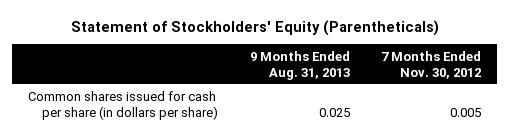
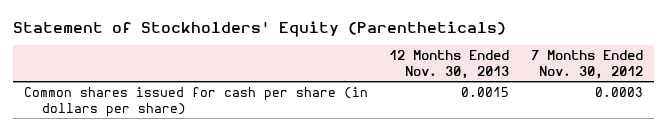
- | 9 Months Ended Aug. 31, 2013 | 7 Months Ended Nov. 30, 2012
+ | 12 Months Ended Nov. 30, 2013 | 7 Months Ended Nov. 30, 2012
- Common shares issued for cash per share (in dollars per share) | 0.025 | 0.005
+ Common shares issued for cash per share (in dollars per share) | 0.0015 | 0.0003

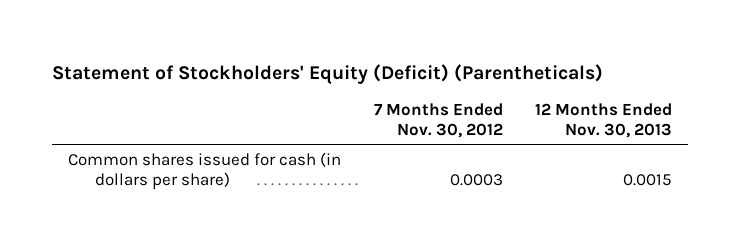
- Statement of Stockholders' Equity (Parentheticals)
+ Statement of Stockholders' Equity (Deficit) (Parentheticals)
- | 12 Months Ended Nov. 30, 2013 | 7 Months Ended Nov. 30, 2012
+ | 7 Months Ended Nov. 30, 2012 | 12 Months Ended Nov. 30, 2013
- Common shares issued for cash per share (in dollars per share) | 0.0015 | 0.0003
+ Common shares issued for cash (in dollars per share) | 0.0003 | 0.0015

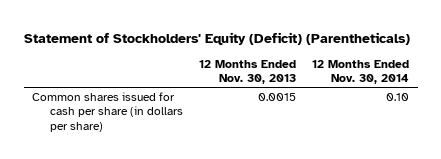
- | 7 Months Ended Nov. 30, 2012 | 12 Months Ended Nov. 30, 2013
+ | 12 Months Ended Nov. 30, 2013 | 12 Months Ended Nov. 30, 2014
- Common shares issued for cash (in dollars per share) | 0.0003 | 0.0015
+ Common shares issued for cash per share (in dollars per share) | 0.0015 | 0.10

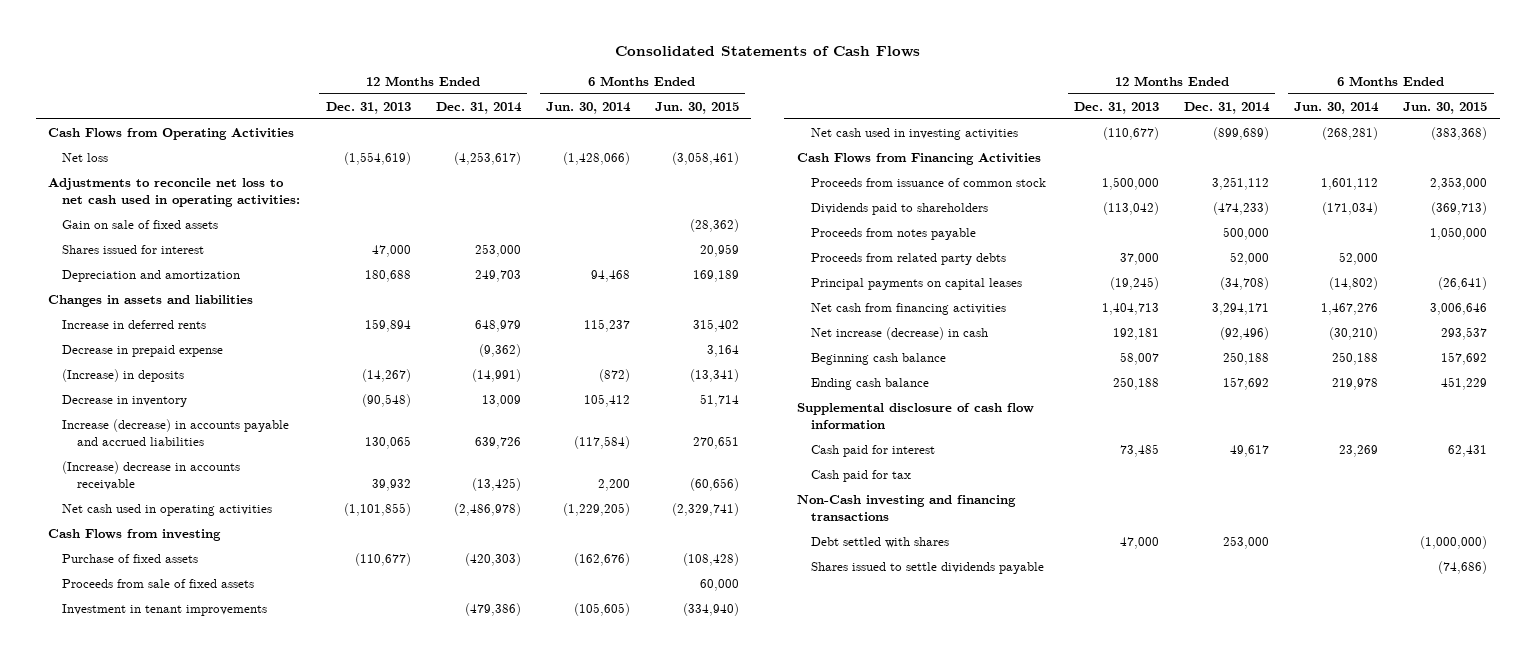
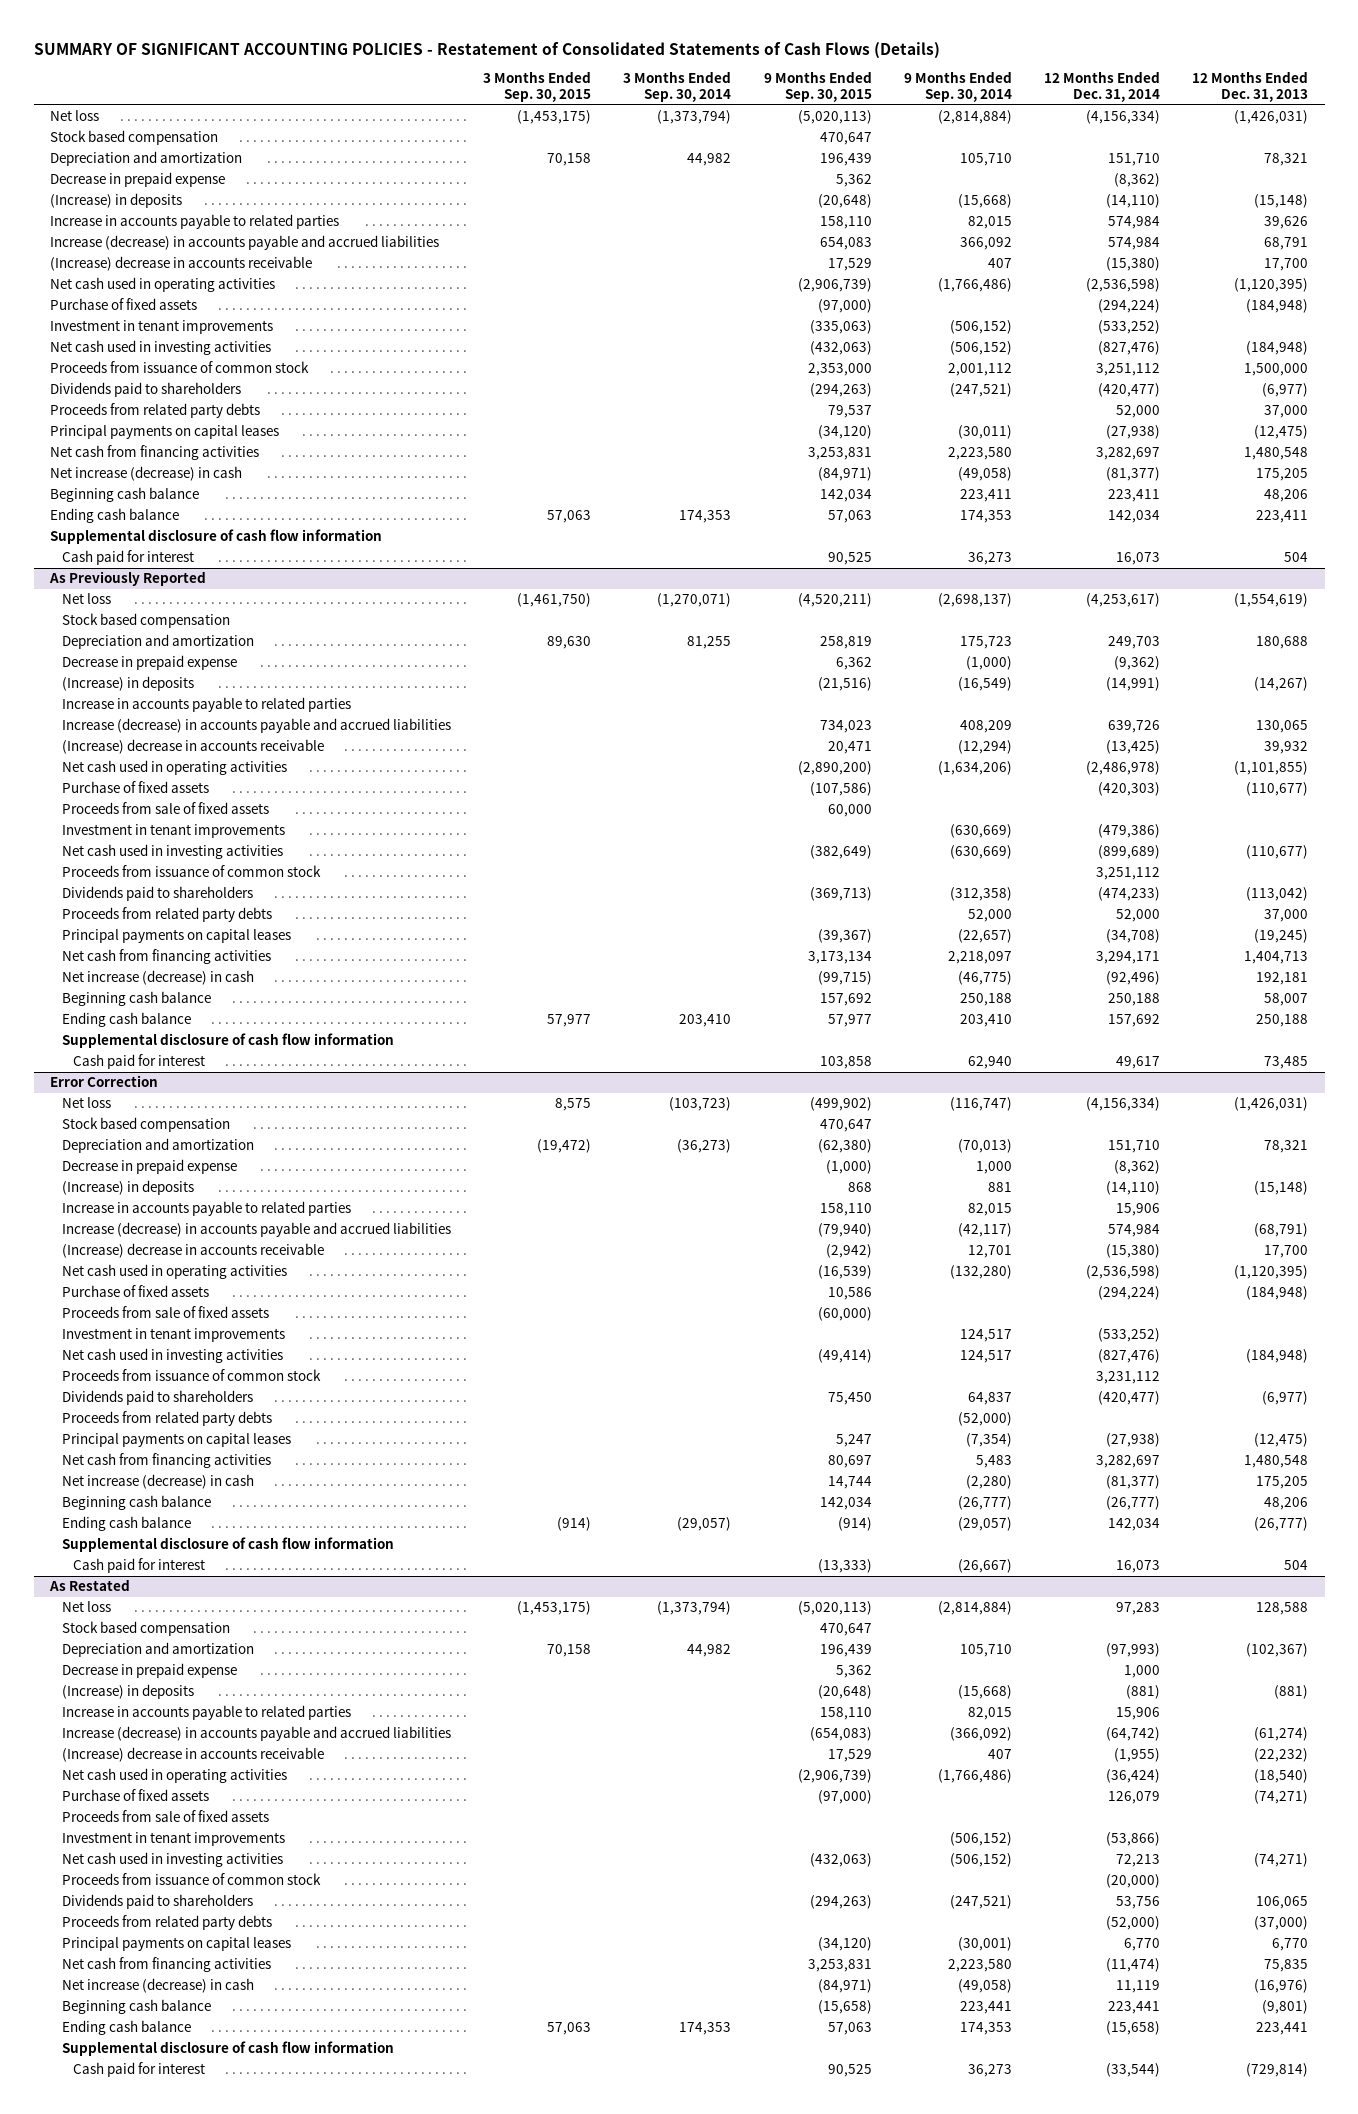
- Consolidated Statements of Cash Flows
+ SUMMARY OF SIGNIFICANT ACCOUNTING POLICIES - Restatement of Consolidated Statements of Cash Flows (Details)
- | 12 Months Ended Dec. 31, 2013 | 12 Months Ended Dec. 31, 2014 | 6 Months Ended Jun. 30, 2014 | 6 Months Ended Jun. 30, 2015
+ | 3 Months Ended Sep. 30, 2015 | 3 Months Ended Sep. 30, 2014 | 9 Months Ended Sep. 30, 2015 | 9 Months Ended Sep. 30, 2014 | 12 Months Ended Dec. 31, 2014 | 12 Months Ended Dec. 31, 2013
- Cash Flows from Operating Activities
+ Net loss | (1,453,175) | (1,373,794) | (5,020,113) | (2,814,884) | (4,156,334) | (1,426,031)
+ Stock based compensation | | | 470,647 | | |
+ Depreciation and amortization | 70,158 | 44,982 | 196,439 | 105,710 | 151,710 | 78,321
+ Decrease in prepaid expense | | | 5,362 | | (8,362) |
+ (Increase) in deposits | | | (20,648) | (15,668) | (14,110) | (15,148)
+ Increase in accounts payable to related parties | | | 158,110 | 82,015 | 574,984 | 39,626
+ Increase (decrease) in accounts payable and accrued liabilities | | | 654,083 | 366,092 | 574,984 | 68,791
+ (Increase) decrease in accounts receivable | | | 17,529 | 407 | (15,380) | 17,700
+ Net cash used in operating activities | | | (2,906,739) | (1,766,486) | (2,536,598) | (1,120,395)
+ Purchase of fixed assets | | | (97,000) | | (294,224) | (184,948)
+ Investment in tenant improvements | | | (335,063) | (506,152) | (533,252) |
+ Net cash used in investing activities | | | (432,063) | (506,152) | (827,476) | (184,948)
moved up: Proceeds from issuance of common stock | | | 2,353,000 | 2,001,112 | 3,251,112 | 1,500,000
+ Dividends paid to shareholders | | | (294,263) | (247,521) | (420,477) | (6,977)
+ Proceeds from related party debts | | | 79,537 | | 52,000 | 37,000
+ Principal payments on capital leases | | | (34,120) | (30,011) | (27,938) | (12,475)
+ Net cash from financing activities | | | 3,253,831 | 2,223,580 | 3,282,697 | 1,480,548
+ Net increase (decrease) in cash | | | (84,971) | (49,058) | (81,377) | 175,205
+ Beginning cash balance | | | 142,034 | 223,411 | 223,411 | 48,206
+ Ending cash balance | 57,063 | 174,353 | 57,063 | 174,353 | 142,034 | 223,411
+ Supplemental disclosure of cash flow information
+ Cash paid for interest | | | 90,525 | 36,273 | 16,073 | 504
+ As Previously Reported
- Adjustments to reconcile net loss to net cash used in operating activities:
- Gain on sale of fixed assets | | | | (28,362)
- Shares issued for interest | 47,000 | 253,000 | | 20,959
+ Stock based compensation
- Changes in assets and liabilities
- Increase in deferred rents | 159,894 | 648,979 | 115,237 | 315,402
- Decrease in inventory | (90,548) | 13,009 | 105,412 | 51,714
+ Increase in accounts payable to related parties
- Cash Flows from investing
- Cash Flows from Financing Activities
+ Proceeds from issuance of common stock | | | | | 3,251,112 |
- Proceeds from notes payable | | 500,000 | | 1,050,000
- Cash paid for tax
- Non-Cash investing and financing transactions
- Debt settled with shares | 47,000 | 253,000 | | (1,000,000)
- Shares issued to settle dividends payable | | | | (74,686)
+ Error Correction
+ Net loss | 8,575 | (103,723) | (499,902) | (116,747) | (4,156,334) | (1,426,031)
+ Stock based compensation | | | 470,647 | | |
+ Depreciation and amortization | (19,472) | (36,273) | (62,380) | (70,013) | 151,710 | 78,321
+ Decrease in prepaid expense | | | (1,000) | 1,000 | (8,362) |
+ (Increase) in deposits | | | 868 | 881 | (14,110) | (15,148)
+ Increase in accounts payable to related parties | | | 158,110 | 82,015 | 15,906 |
+ Increase (decrease) in accounts payable and accrued liabilities | | | (79,940) | (42,117) | 574,984 | (68,791)
+ (Increase) decrease in accounts receivable | | | (2,942) | 12,701 | (15,380) | 17,700
+ Net cash used in operating activities | | | (16,539) | (132,280) | (2,536,598) | (1,120,395)
+ Purchase of fixed assets | | | 10,586 | | (294,224) | (184,948)
+ Proceeds from sale of fixed assets | | | (60,000) | | |
+ Investment in tenant improvements | | | | 124,517 | (533,252) |
+ Net cash used in investing activities | | | (49,414) | 124,517 | (827,476) | (184,948)
+ Proceeds from issuance of common stock | | | | | 3,231,112 |
+ Dividends paid to shareholders | | | 75,450 | 64,837 | (420,477) | (6,977)
+ Proceeds from related party debts | | | | (52,000) | |
+ Principal payments on capital leases | | | 5,247 | (7,354) | (27,938) | (12,475)
+ Net cash from financing activities | | | 80,697 | 5,483 | 3,282,697 | 1,480,548
+ Net increase (decrease) in cash | | | 14,744 | (2,280) | (81,377) | 175,205
+ Beginning cash balance | | | 142,034 | (26,777) | (26,777) | 48,206
+ Ending cash balance | (914) | (29,057) | (914) | (29,057) | 142,034 | (26,777)
+ Supplemental disclosure of cash flow information
+ Cash paid for interest | | | (13,333) | (26,667) | 16,073 | 504
+ As Restated
+ Net loss | (1,453,175) | (1,373,794) | (5,020,113) | (2,814,884) | 97,283 | 128,588
+ Stock based compensation | | | 470,647 | | |
+ Depreciation and amortization | 70,158 | 44,982 | 196,439 | 105,710 | (97,993) | (102,367)
+ Decrease in prepaid expense | | | 5,362 | | 1,000 |
+ (Increase) in deposits | | | (20,648) | (15,668) | (881) | (881)
+ Increase in accounts payable to related parties | | | 158,110 | 82,015 | 15,906 |
+ Increase (decrease) in accounts payable and accrued liabilities | | | (654,083) | (366,092) | (64,742) | (61,274)
+ (Increase) decrease in accounts receivable | | | 17,529 | 407 | (1,955) | (22,232)
+ Net cash used in operating activities | | | (2,906,739) | (1,766,486) | (36,424) | (18,540)
+ Purchase of fixed assets | | | (97,000) | | 126,079 | (74,271)
+ Proceeds from sale of fixed assets
+ Investment in tenant improvements | | | | (506,152) | (53,866) |
+ Net cash used in investing activities | | | (432,063) | (506,152) | 72,213 | (74,271)
+ Proceeds from issuance of common stock | | | | | (20,000) |
+ Dividends paid to shareholders | | | (294,263) | (247,521) | 53,756 | 106,065
+ Proceeds from related party debts | | | | | (52,000) | (37,000)
+ Principal payments on capital leases | | | (34,120) | (30,001) | 6,770 | 6,770
+ Net cash from financing activities | | | 3,253,831 | 2,223,580 | (11,474) | 75,835
+ Net increase (decrease) in cash | | | (84,971) | (49,058) | 11,119 | (16,976)
+ Beginning cash balance | | | (15,658) | 223,441 | 223,441 | (9,801)
+ Ending cash balance | 57,063 | 174,353 | 57,063 | 174,353 | (15,658) | 223,441
+ Supplemental disclosure of cash flow information
+ Cash paid for interest | | | 90,525 | 36,273 | (33,544) | (729,814)

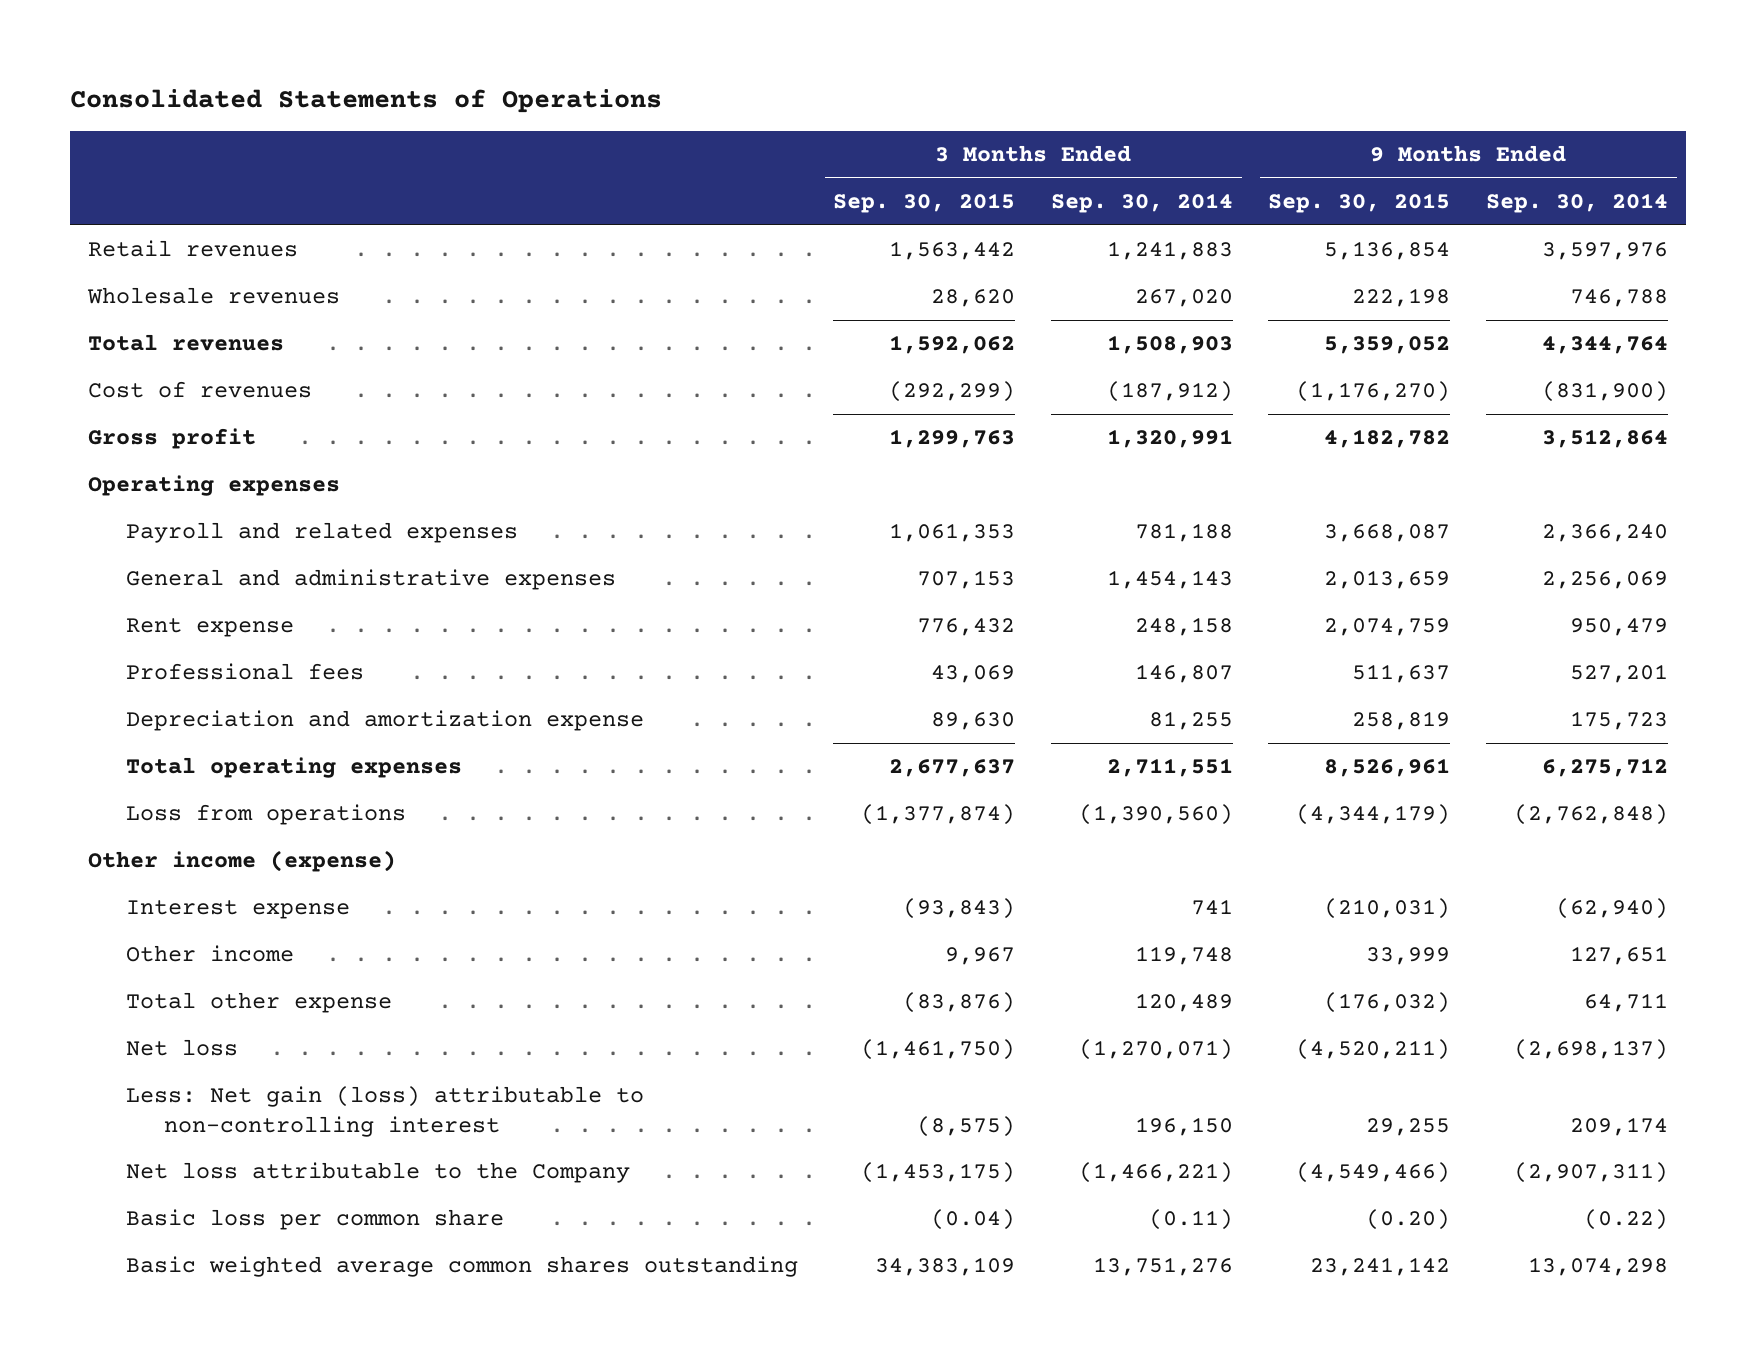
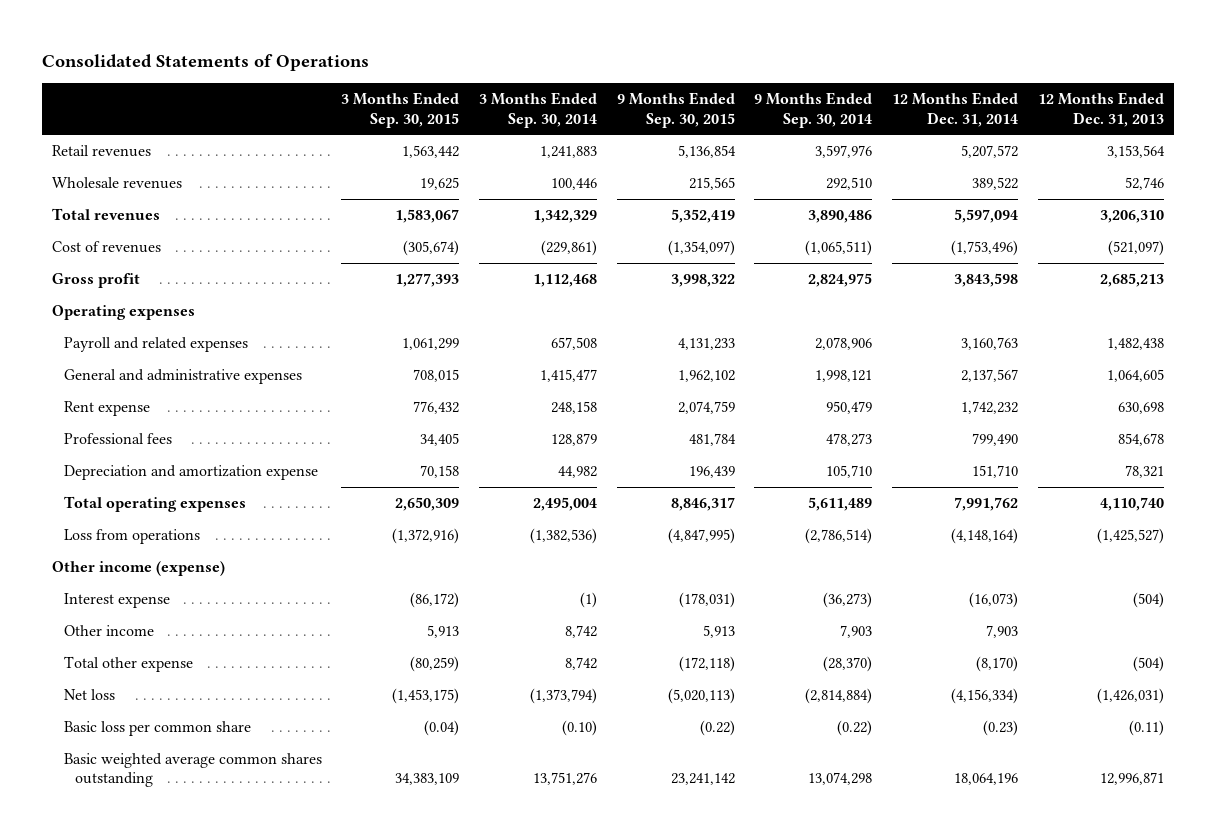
- | 3 Months Ended Sep. 30, 2015 | 3 Months Ended Sep. 30, 2014 | 9 Months Ended Sep. 30, 2015 | 9 Months Ended Sep. 30, 2014
+ | 3 Months Ended Sep. 30, 2015 | 3 Months Ended Sep. 30, 2014 | 9 Months Ended Sep. 30, 2015 | 9 Months Ended Sep. 30, 2014 | 12 Months Ended Dec. 31, 2014 | 12 Months Ended Dec. 31, 2013
- Wholesale revenues | 28,620 | 267,020 | 222,198 | 746,788
- Total revenues | 1,592,062 | 1,508,903 | 5,359,052 | 4,344,764
- Cost of revenues | (292,299) | (187,912) | (1,176,270) | (831,900)
- Gross profit | 1,299,763 | 1,320,991 | 4,182,782 | 3,512,864
+ Wholesale revenues | 19,625 | 100,446 | 215,565 | 292,510 | 389,522 | 52,746
+ Total revenues | 1,583,067 | 1,342,329 | 5,352,419 | 3,890,486 | 5,597,094 | 3,206,310
+ Cost of revenues | (305,674) | (229,861) | (1,354,097) | (1,065,511) | (1,753,496) | (521,097)
+ Gross profit | 1,277,393 | 1,112,468 | 3,998,322 | 2,824,975 | 3,843,598 | 2,685,213
- Payroll and related expenses | 1,061,353 | 781,188 | 3,668,087 | 2,366,240
- General and administrative expenses | 707,153 | 1,454,143 | 2,013,659 | 2,256,069
+ Payroll and related expenses | 1,061,299 | 657,508 | 4,131,233 | 2,078,906 | 3,160,763 | 1,482,438
+ General and administrative expenses | 708,015 | 1,415,477 | 1,962,102 | 1,998,121 | 2,137,567 | 1,064,605
- Professional fees | 43,069 | 146,807 | 511,637 | 527,201
- Depreciation and amortization expense | 89,630 | 81,255 | 258,819 | 175,723
- Total operating expenses | 2,677,637 | 2,711,551 | 8,526,961 | 6,275,712
- Loss from operations | (1,377,874) | (1,390,560) | (4,344,179) | (2,762,848)
+ Professional fees | 34,405 | 128,879 | 481,784 | 478,273 | 799,490 | 854,678
+ Depreciation and amortization expense | 70,158 | 44,982 | 196,439 | 105,710 | 151,710 | 78,321
+ Total operating expenses | 2,650,309 | 2,495,004 | 8,846,317 | 5,611,489 | 7,991,762 | 4,110,740
+ Loss from operations | (1,372,916) | (1,382,536) | (4,847,995) | (2,786,514) | (4,148,164) | (1,425,527)
- Interest expense | (93,843) | 741 | (210,031) | (62,940)
- Other income | 9,967 | 119,748 | 33,999 | 127,651
- Total other expense | (83,876) | 120,489 | (176,032) | 64,711
- Net loss | (1,461,750) | (1,270,071) | (4,520,211) | (2,698,137)
- Less: Net gain (loss) attributable to non-controlling interest | (8,575) | 196,150 | 29,255 | 209,174
- Net loss attributable to the Company | (1,453,175) | (1,466,221) | (4,549,466) | (2,907,311)
- Basic loss per common share | (0.04) | (0.11) | (0.20) | (0.22)
+ Interest expense | (86,172) | (1) | (178,031) | (36,273) | (16,073) | (504)
+ Other income | 5,913 | 8,742 | 5,913 | 7,903 | 7,903 |
+ Total other expense | (80,259) | 8,742 | (172,118) | (28,370) | (8,170) | (504)
+ Net loss | (1,453,175) | (1,373,794) | (5,020,113) | (2,814,884) | (4,156,334) | (1,426,031)
+ Basic loss per common share | (0.04) | (0.10) | (0.22) | (0.22) | (0.23) | (0.11)

